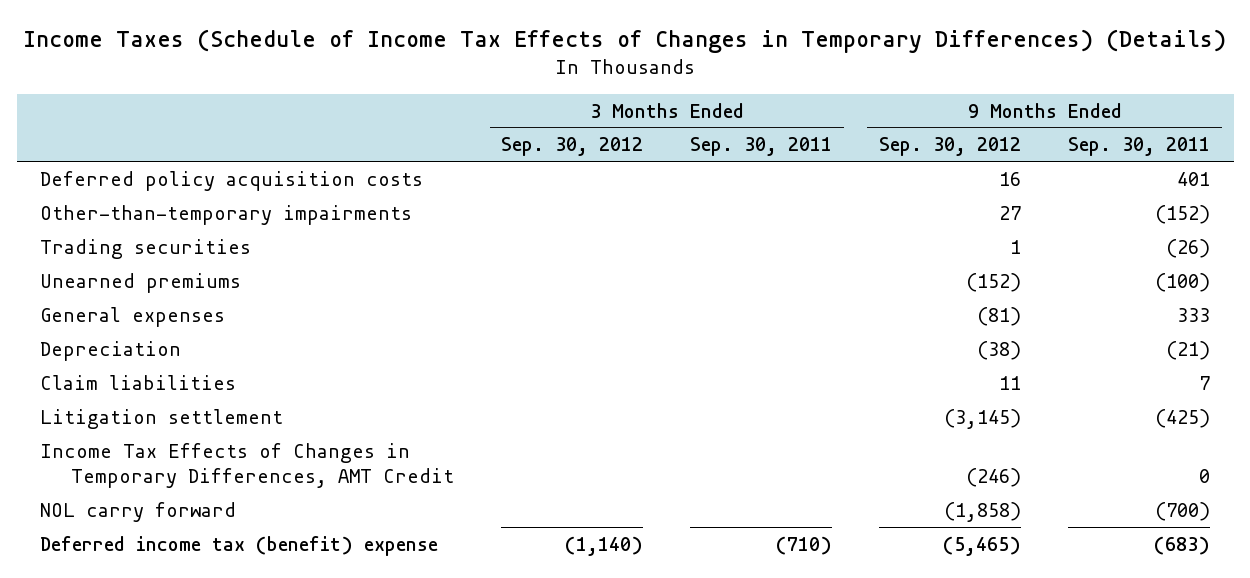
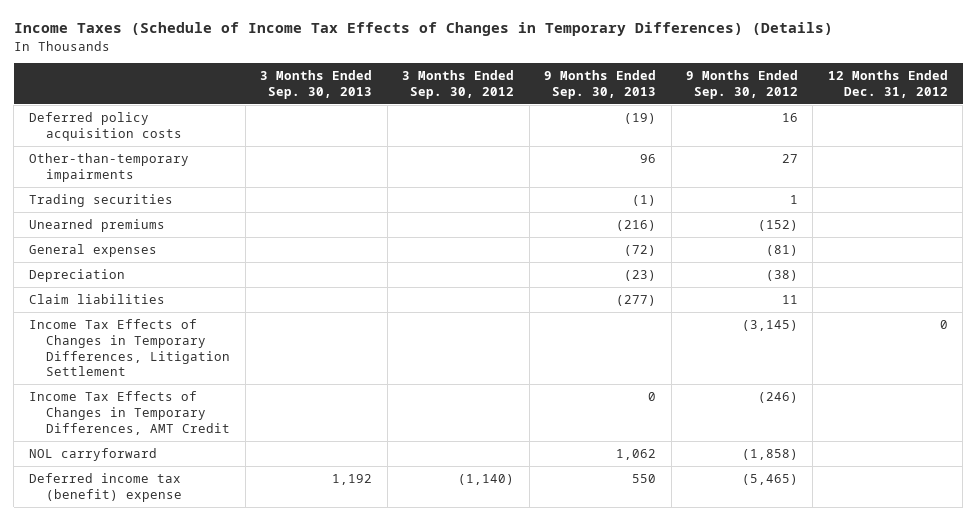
- | 3 Months Ended Sep. 30, 2012 | 3 Months Ended Sep. 30, 2011 | 9 Months Ended Sep. 30, 2012 | 9 Months Ended Sep. 30, 2011
+ | 3 Months Ended Sep. 30, 2013 | 3 Months Ended Sep. 30, 2012 | 9 Months Ended Sep. 30, 2013 | 9 Months Ended Sep. 30, 2012 | 12 Months Ended Dec. 31, 2012
- Litigation settlement | | | (3,145) | (425)
+ Income Tax Effects of Changes in Temporary Differences, Litigation Settlement | | | | (3,145) | 0
- NOL carry forward | | | (1,858) | (700)
+ NOL carryforward | | | 1,062 | (1,858) |

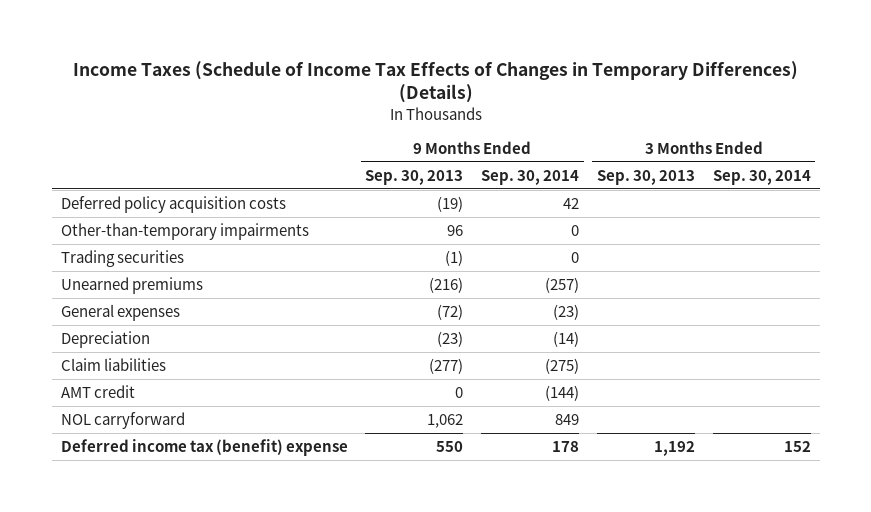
- | 3 Months Ended Sep. 30, 2013 | 3 Months Ended Sep. 30, 2012 | 9 Months Ended Sep. 30, 2013 | 9 Months Ended Sep. 30, 2012 | 12 Months Ended Dec. 31, 2012
+ | 9 Months Ended Sep. 30, 2013 | 9 Months Ended Sep. 30, 2014 | 3 Months Ended Sep. 30, 2013 | 3 Months Ended Sep. 30, 2014
- Income Tax Effects of Changes in Temporary Differences, Litigation Settlement | | | | (3,145) | 0
- Income Tax Effects of Changes in Temporary Differences, AMT Credit | | | 0 | (246) |
+ AMT credit | 0 | (144) | |

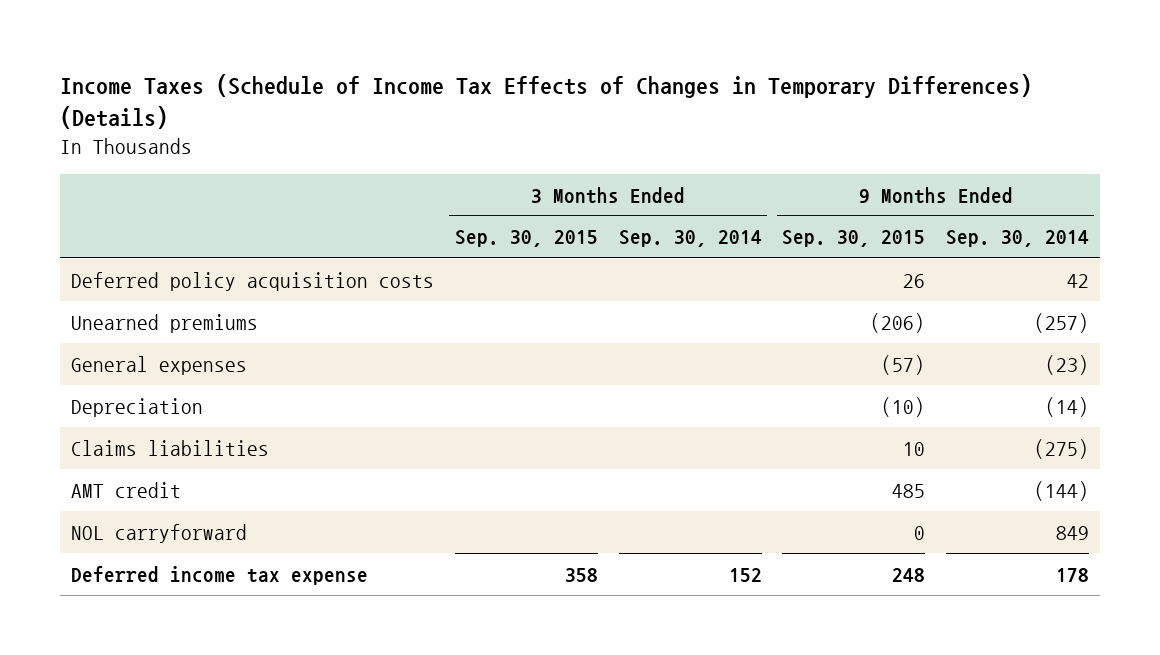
- | 9 Months Ended Sep. 30, 2013 | 9 Months Ended Sep. 30, 2014 | 3 Months Ended Sep. 30, 2013 | 3 Months Ended Sep. 30, 2014
+ | 3 Months Ended Sep. 30, 2015 | 3 Months Ended Sep. 30, 2014 | 9 Months Ended Sep. 30, 2015 | 9 Months Ended Sep. 30, 2014
- Other-than-temporary impairments | 96 | 0 | |
- Trading securities | (1) | 0 | |
- Claim liabilities | (277) | (275) | |
+ Claims liabilities | | | 10 | (275)
- Deferred income tax (benefit) expense | 550 | 178 | 1,192 | 152
+ Deferred income tax expense | 358 | 152 | 248 | 178

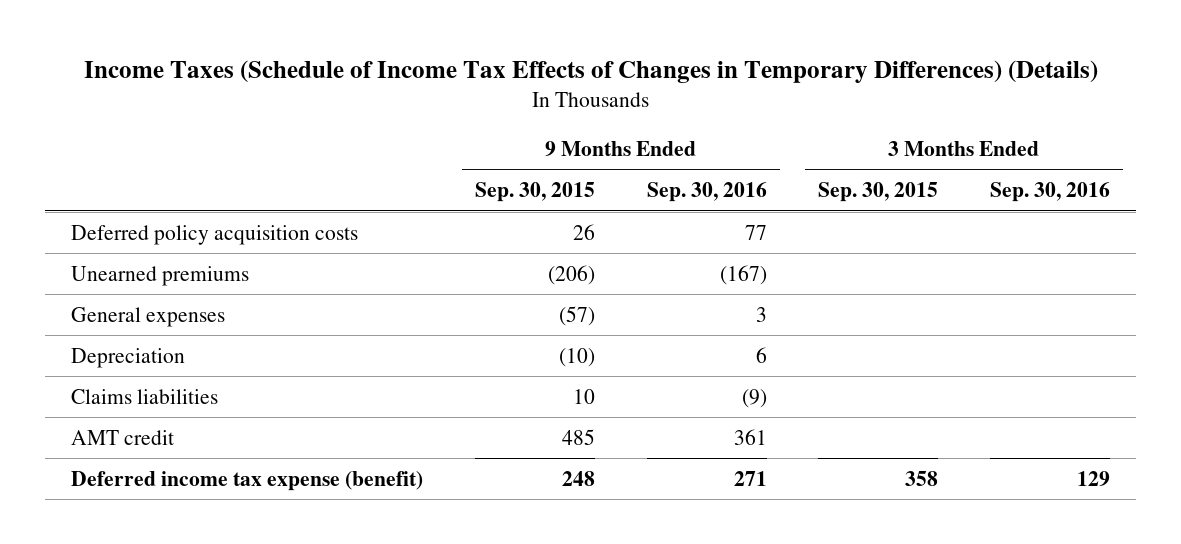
- | 3 Months Ended Sep. 30, 2015 | 3 Months Ended Sep. 30, 2014 | 9 Months Ended Sep. 30, 2015 | 9 Months Ended Sep. 30, 2014
+ | 9 Months Ended Sep. 30, 2015 | 9 Months Ended Sep. 30, 2016 | 3 Months Ended Sep. 30, 2015 | 3 Months Ended Sep. 30, 2016
- NOL carryforward | | | 0 | 849
- Deferred income tax expense | 358 | 152 | 248 | 178
+ Deferred income tax expense (benefit) | 248 | 271 | 358 | 129

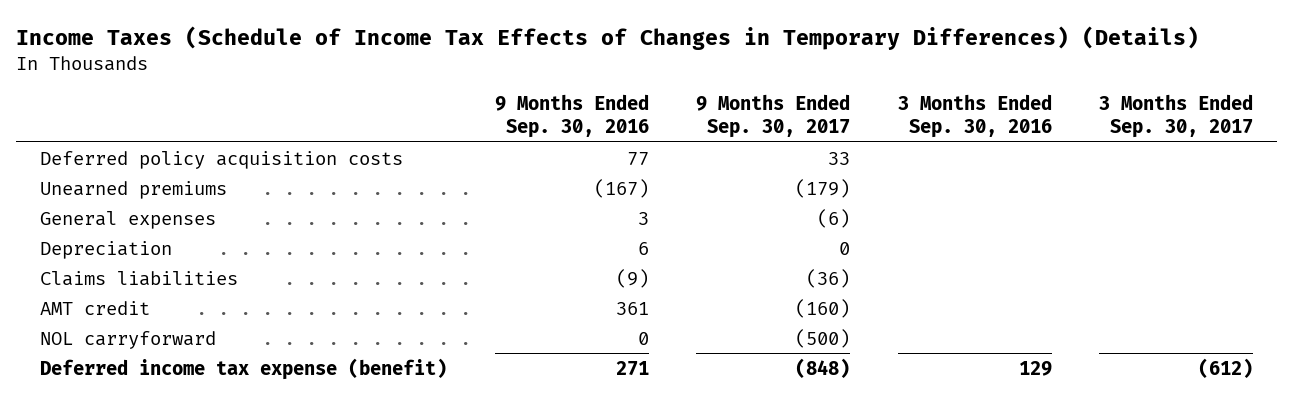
- | 9 Months Ended Sep. 30, 2015 | 9 Months Ended Sep. 30, 2016 | 3 Months Ended Sep. 30, 2015 | 3 Months Ended Sep. 30, 2016
+ | 9 Months Ended Sep. 30, 2016 | 9 Months Ended Sep. 30, 2017 | 3 Months Ended Sep. 30, 2016 | 3 Months Ended Sep. 30, 2017
+ NOL carryforward | 0 | (500) | |

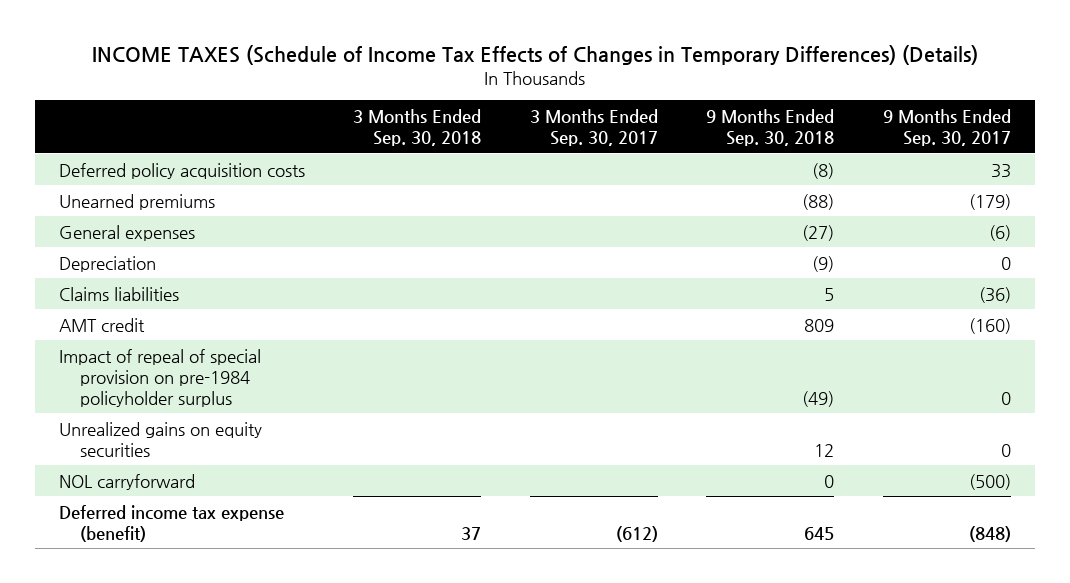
- Income Taxes (Schedule of Income Tax Effects of Changes in Temporary Differences) (Details)
+ INCOME TAXES (Schedule of Income Tax Effects of Changes in Temporary Differences) (Details)
- | 9 Months Ended Sep. 30, 2016 | 9 Months Ended Sep. 30, 2017 | 3 Months Ended Sep. 30, 2016 | 3 Months Ended Sep. 30, 2017
+ | 3 Months Ended Sep. 30, 2018 | 3 Months Ended Sep. 30, 2017 | 9 Months Ended Sep. 30, 2018 | 9 Months Ended Sep. 30, 2017
+ Impact of repeal of special provision on pre-1984 policyholder surplus | | | (49) | 0
+ Unrealized gains on equity securities | | | 12 | 0

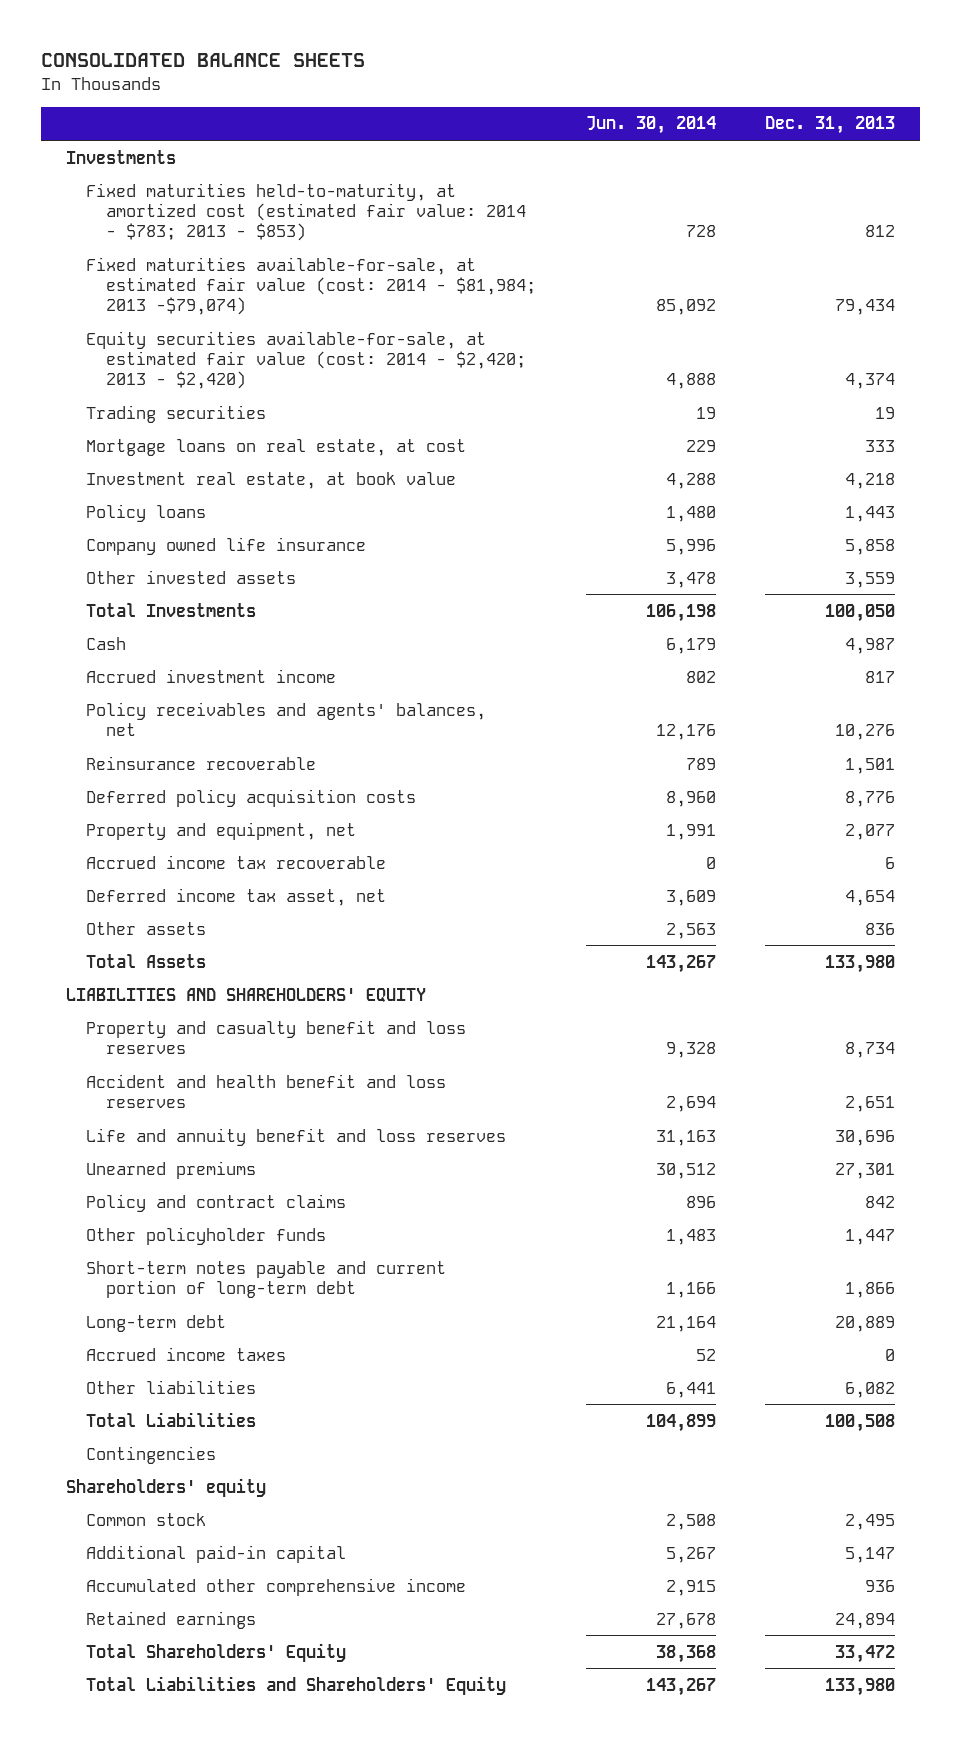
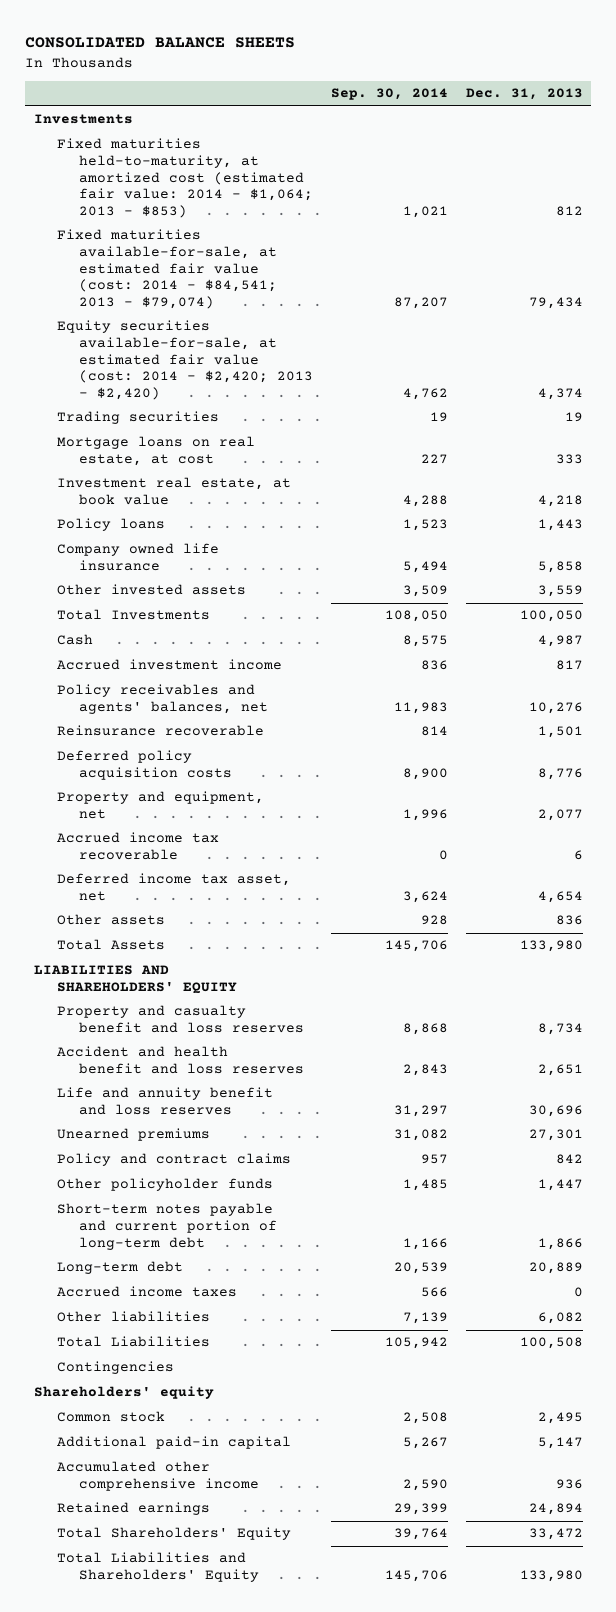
- | Jun. 30, 2014 | Dec. 31, 2013
+ | Sep. 30, 2014 | Dec. 31, 2013
- Fixed maturities held-to-maturity, at amortized cost (estimated fair value: 2014 - $783; 2013 - $853) | 728 | 812
- Fixed maturities available-for-sale, at estimated fair value (cost: 2014 - $81,984; 2013 -$79,074) | 85,092 | 79,434
+ Fixed maturities held-to-maturity, at amortized cost (estimated fair value: 2014 - $1,064; 2013 - $853) | 1,021 | 812
+ Fixed maturities available-for-sale, at estimated fair value (cost: 2014 - $84,541; 2013 - $79,074) | 87,207 | 79,434

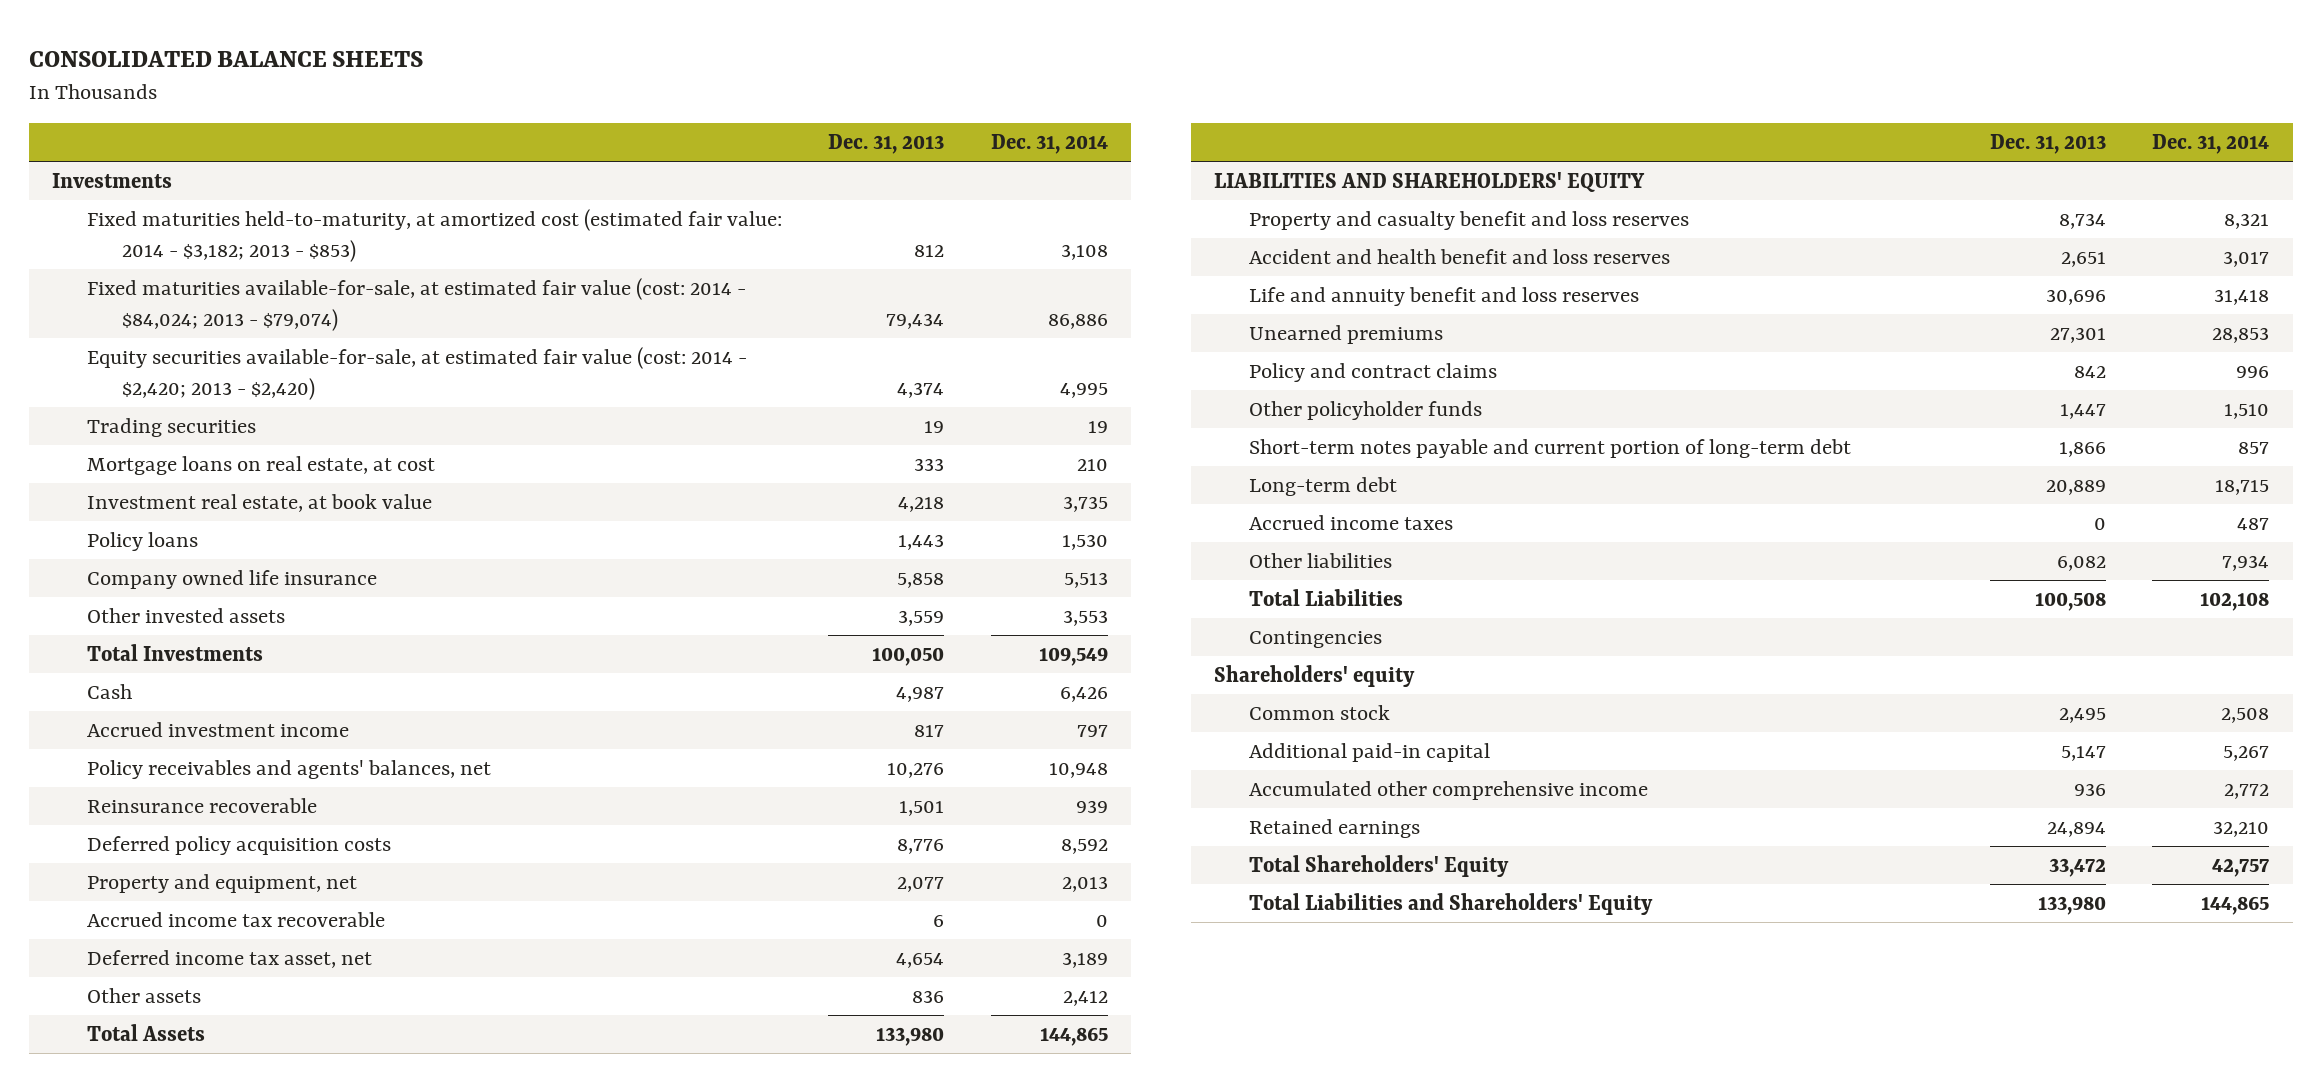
- | Sep. 30, 2014 | Dec. 31, 2013
+ | Dec. 31, 2013 | Dec. 31, 2014
- Fixed maturities held-to-maturity, at amortized cost (estimated fair value: 2014 - $1,064; 2013 - $853) | 1,021 | 812
- Fixed maturities available-for-sale, at estimated fair value (cost: 2014 - $84,541; 2013 - $79,074) | 87,207 | 79,434
+ Fixed maturities held-to-maturity, at amortized cost (estimated fair value: 2014 - $3,182; 2013 - $853) | 812 | 3,108
+ Fixed maturities available-for-sale, at estimated fair value (cost: 2014 - $84,024; 2013 - $79,074) | 79,434 | 86,886

